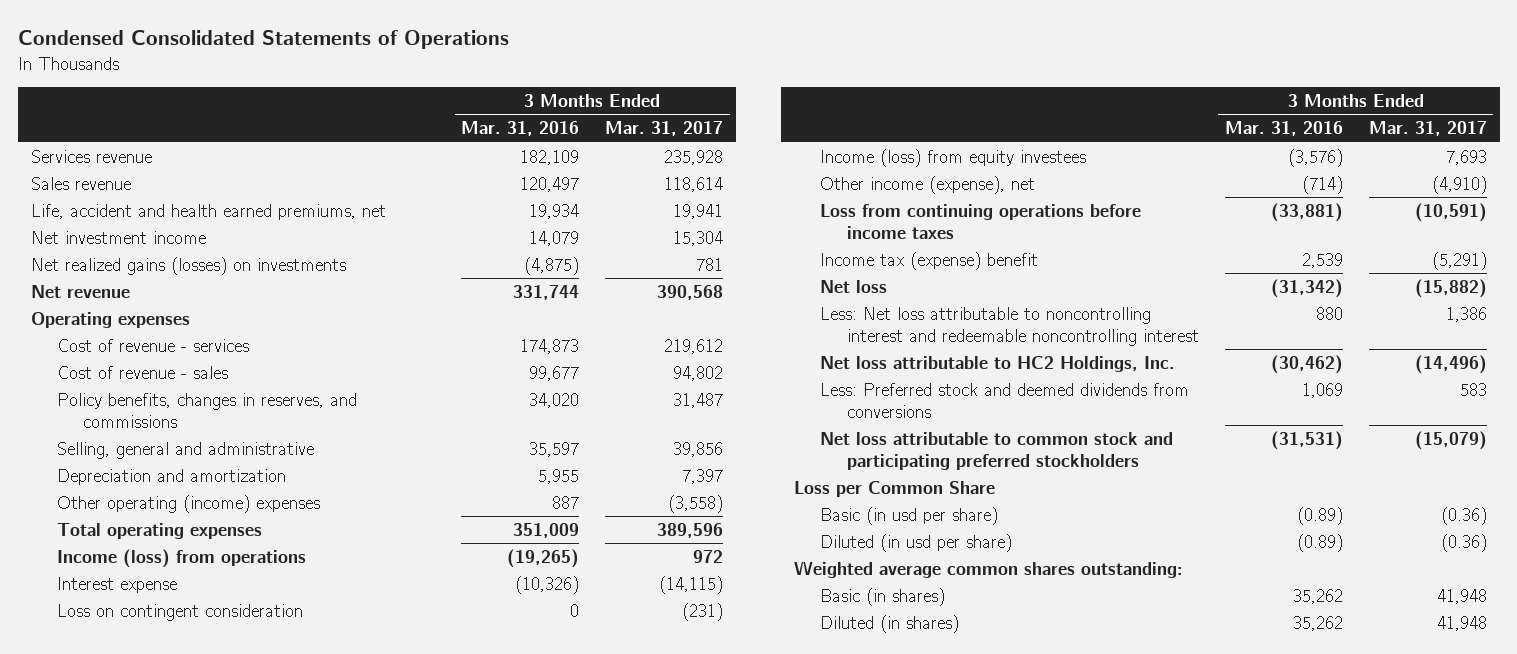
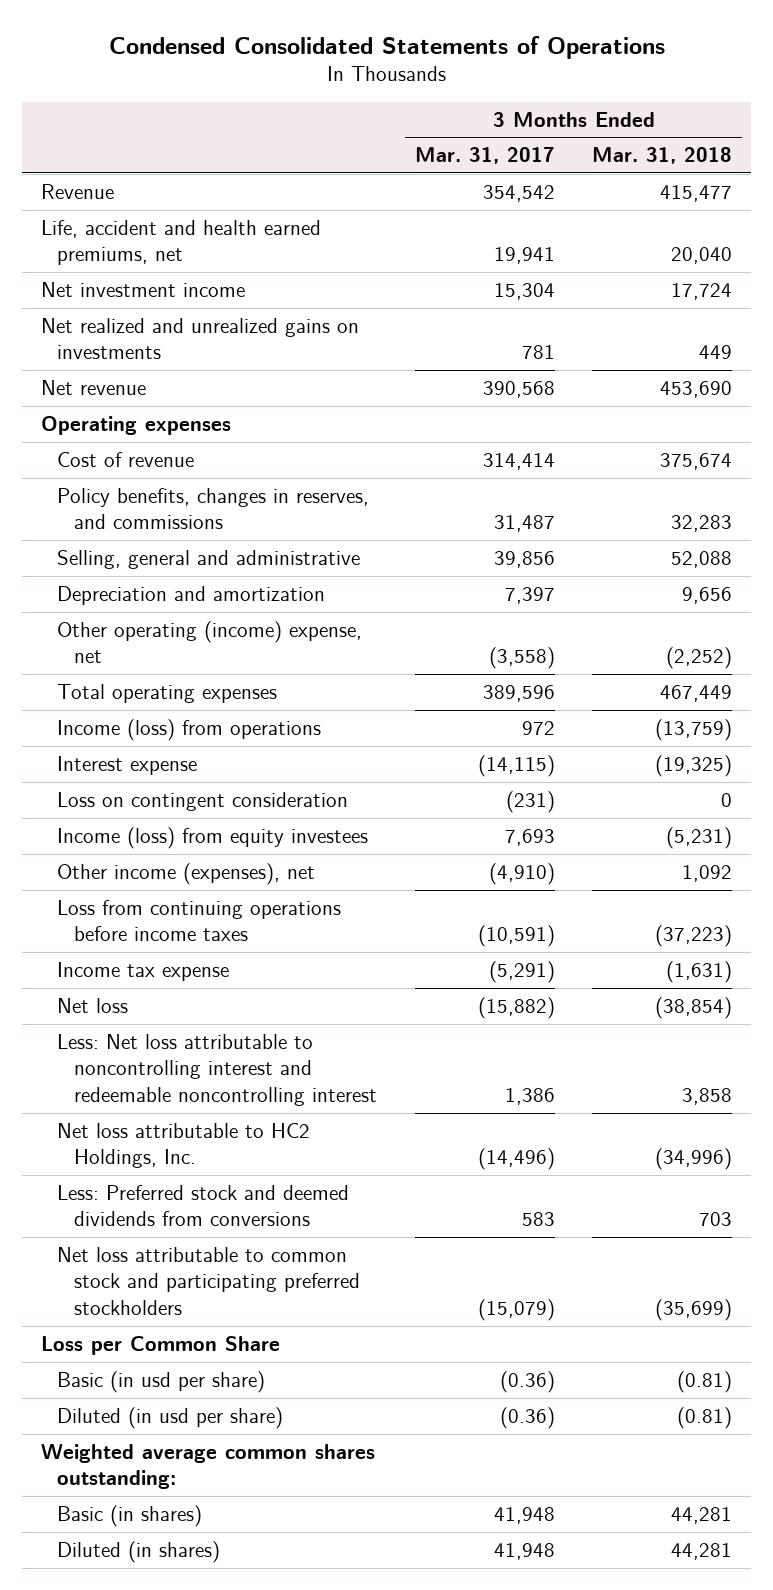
- | 3 Months Ended Mar. 31, 2016 | 3 Months Ended Mar. 31, 2017
+ | 3 Months Ended Mar. 31, 2017 | 3 Months Ended Mar. 31, 2018
- Services revenue | 182,109 | 235,928
- Sales revenue | 120,497 | 118,614
+ Revenue | 354,542 | 415,477
- Net realized gains (losses) on investments | (4,875) | 781
+ Net realized and unrealized gains on investments | 781 | 449
- Cost of revenue - services | 174,873 | 219,612
- Cost of revenue - sales | 99,677 | 94,802
+ Cost of revenue | 314,414 | 375,674
- Other operating (income) expenses | 887 | (3,558)
+ Other operating (income) expense, net | (3,558) | (2,252)
- Other income (expense), net | (714) | (4,910)
+ Other income (expenses), net | (4,910) | 1,092
- Income tax (expense) benefit | 2,539 | (5,291)
+ Income tax expense | (5,291) | (1,631)

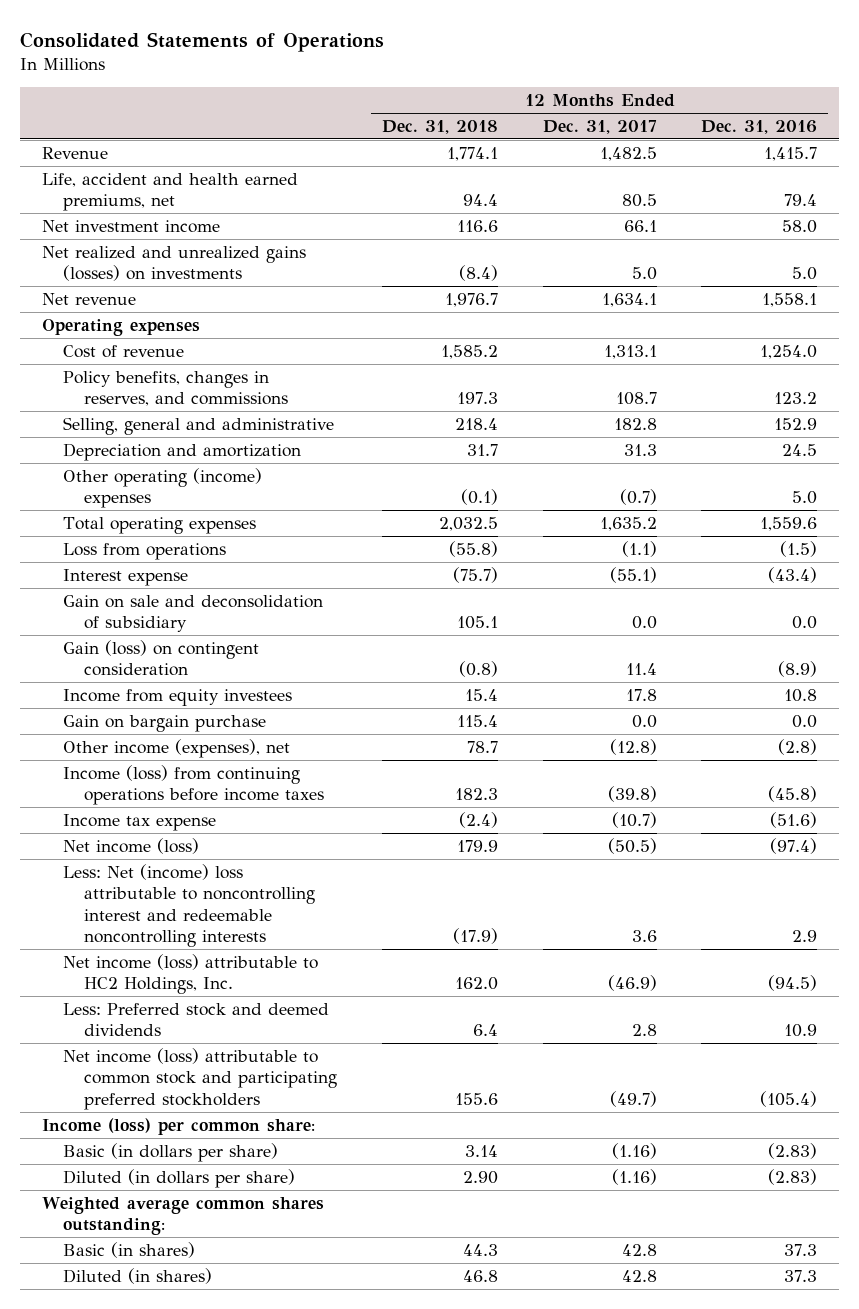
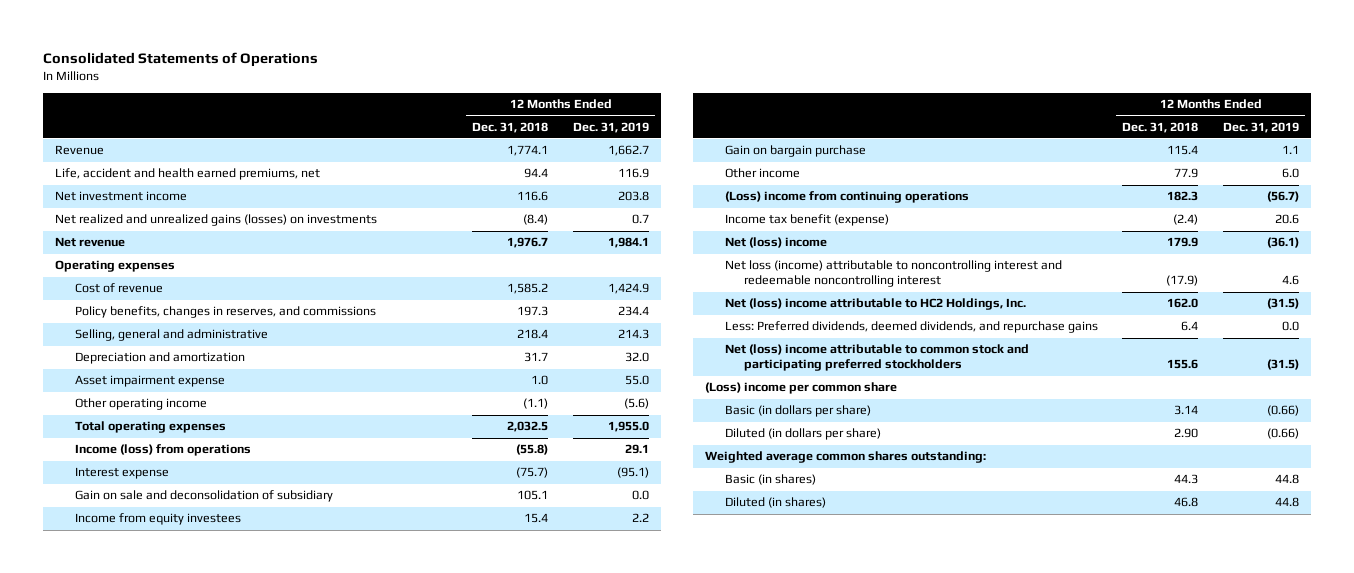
- | 12 Months Ended Dec. 31, 2018 | 12 Months Ended Dec. 31, 2017 | 12 Months Ended Dec. 31, 2016
+ | 12 Months Ended Dec. 31, 2018 | 12 Months Ended Dec. 31, 2019
- Other operating (income) expenses | (0.1) | (0.7) | 5.0
+ Asset impairment expense | 1.0 | 55.0
+ Other operating income | (1.1) | (5.6)
- Loss from operations | (55.8) | (1.1) | (1.5)
+ Income (loss) from operations | (55.8) | 29.1
- Gain (loss) on contingent consideration | (0.8) | 11.4 | (8.9)
- Other income (expenses), net | 78.7 | (12.8) | (2.8)
- Income (loss) from continuing operations before income taxes | 182.3 | (39.8) | (45.8)
- Income tax expense | (2.4) | (10.7) | (51.6)
- Net income (loss) | 179.9 | (50.5) | (97.4)
- Less: Net (income) loss attributable to noncontrolling interest and redeemable noncontrolling interests | (17.9) | 3.6 | 2.9
- Net income (loss) attributable to HC2 Holdings, Inc. | 162.0 | (46.9) | (94.5)
- Less: Preferred stock and deemed dividends | 6.4 | 2.8 | 10.9
- Net income (loss) attributable to common stock and participating preferred stockholders | 155.6 | (49.7) | (105.4)
- Income (loss) per common share:
+ Other income | 77.9 | 6.0
+ (Loss) income from continuing operations | 182.3 | (56.7)
+ Income tax benefit (expense) | (2.4) | 20.6
+ Net (loss) income | 179.9 | (36.1)
+ Net loss (income) attributable to noncontrolling interest and redeemable noncontrolling interest | (17.9) | 4.6
+ Net (loss) income attributable to HC2 Holdings, Inc. | 162.0 | (31.5)
+ Less: Preferred dividends, deemed dividends, and repurchase gains | 6.4 | 0.0
+ Net (loss) income attributable to common stock and participating preferred stockholders | 155.6 | (31.5)
+ (Loss) income per common share

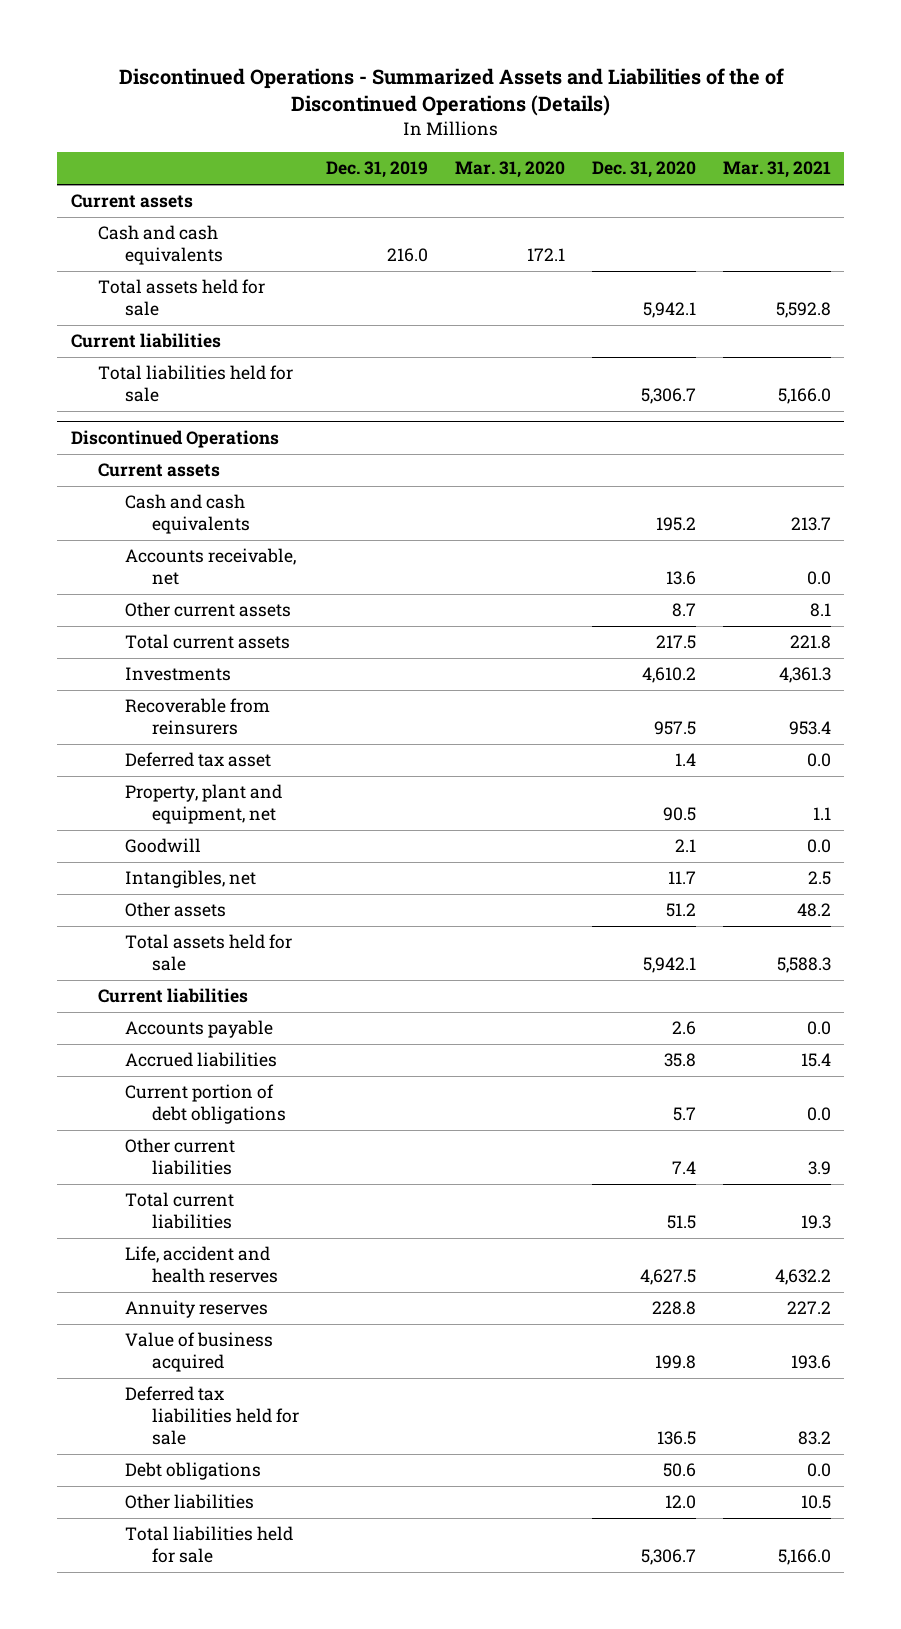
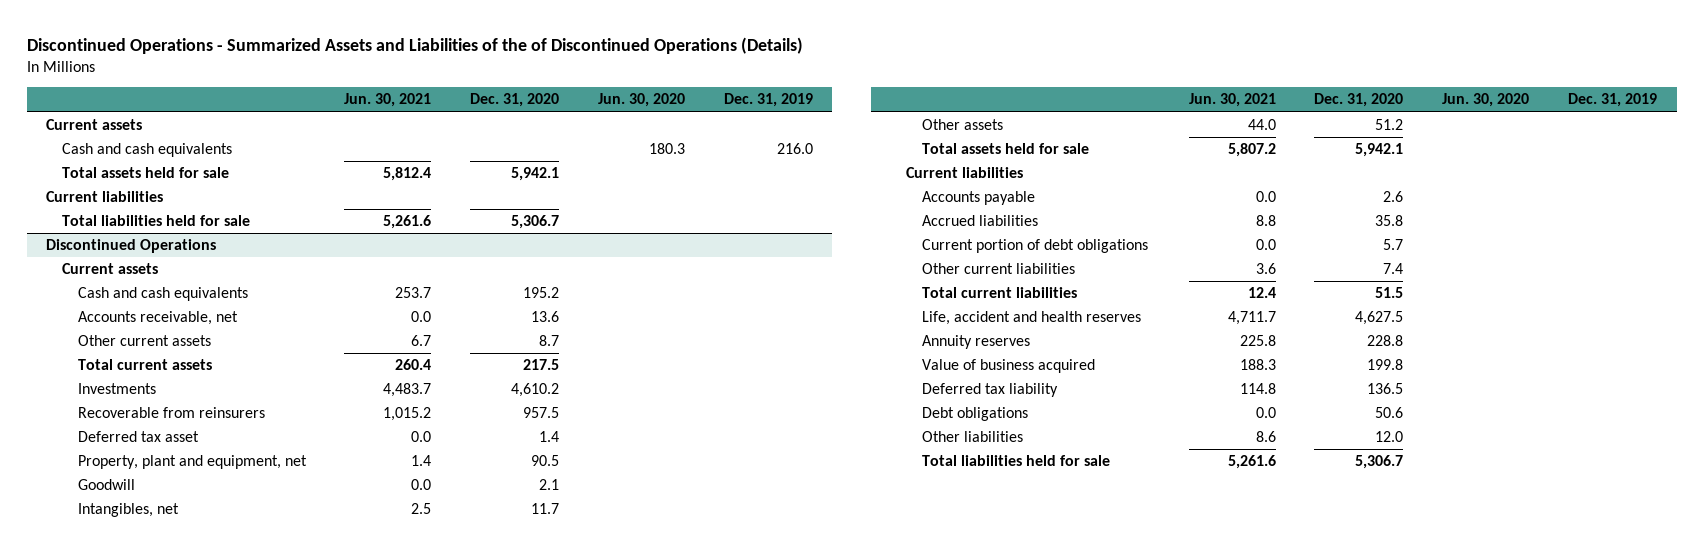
- | Dec. 31, 2019 | Mar. 31, 2020 | Dec. 31, 2020 | Mar. 31, 2021
+ | Jun. 30, 2021 | Dec. 31, 2020 | Jun. 30, 2020 | Dec. 31, 2019
@ Discontinued Operations
- Deferred tax liabilities held for sale | | | 136.5 | 83.2
+ Deferred tax liability | 114.8 | 136.5 | |

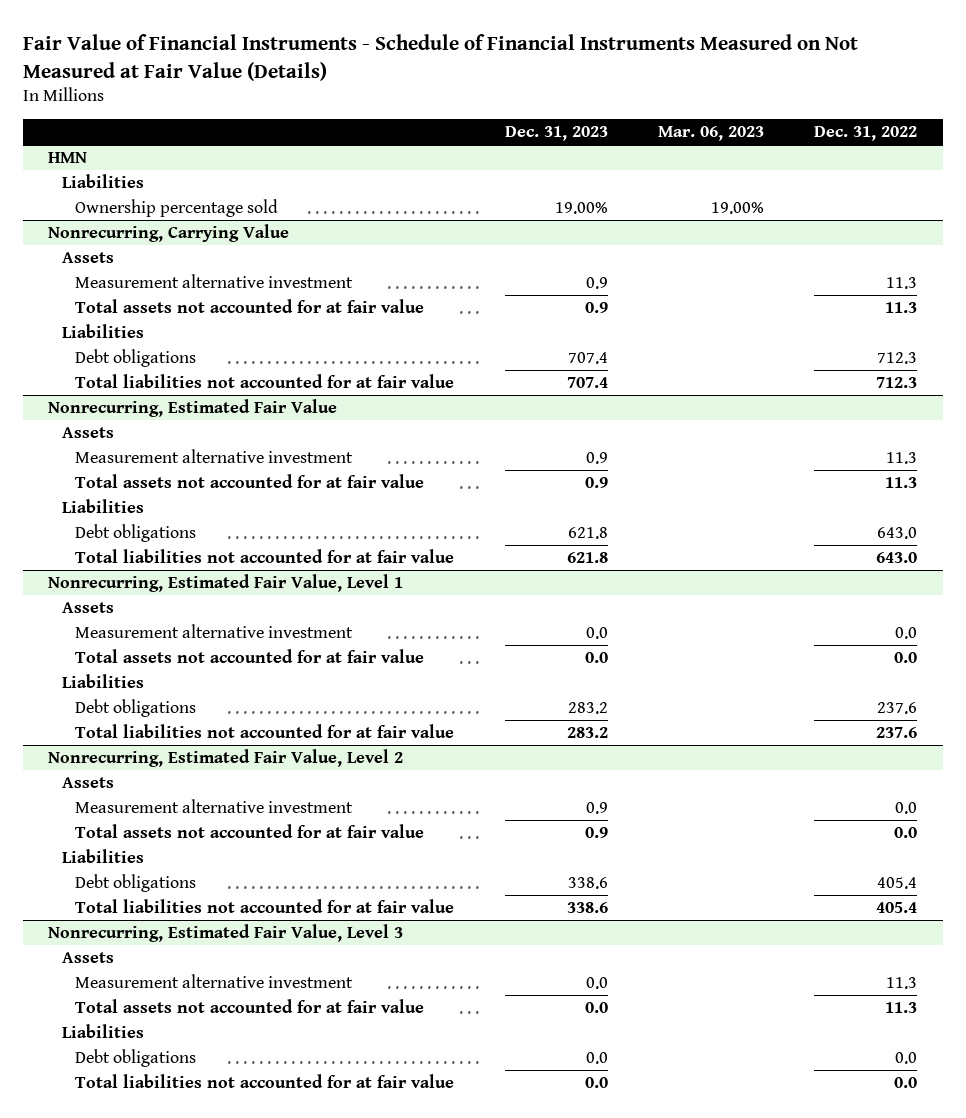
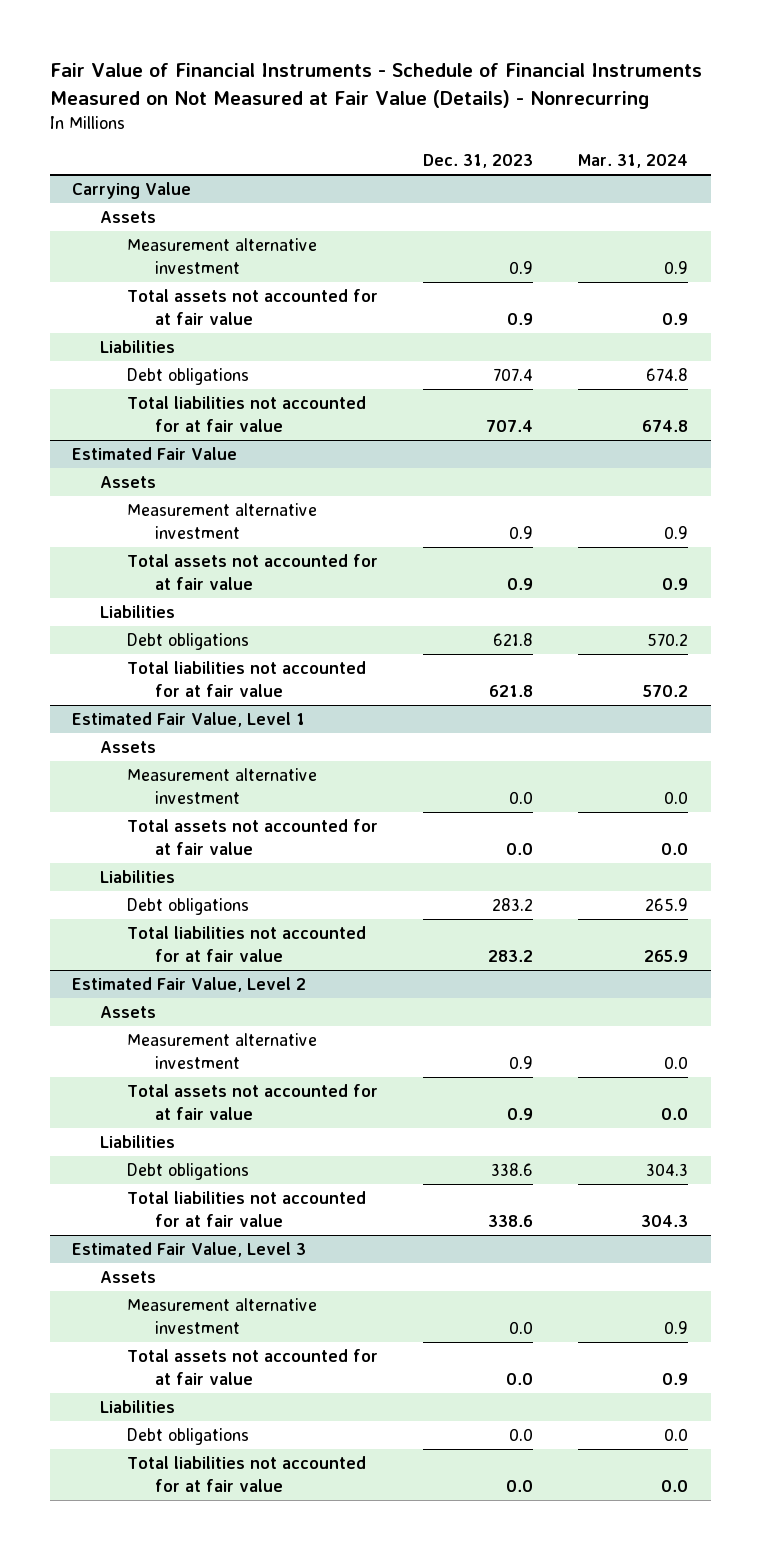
- Fair Value of Financial Instruments - Schedule of Financial Instruments Measured on Not Measured at Fair Value (Details)
+ Fair Value of Financial Instruments - Schedule of Financial Instruments Measured on Not Measured at Fair Value (Details) - Nonrecurring
- | Dec. 31, 2023 | Mar. 06, 2023 | Dec. 31, 2022
+ | Dec. 31, 2023 | Mar. 31, 2024
- HMN
- Liabilities
- Ownership percentage sold | 19.00% | 19.00% |
- Nonrecurring, Carrying Value
+ Carrying Value
- Nonrecurring, Estimated Fair Value
+ Estimated Fair Value
- Nonrecurring, Estimated Fair Value, Level 1
+ Estimated Fair Value, Level 1
- Nonrecurring, Estimated Fair Value, Level 2
+ Estimated Fair Value, Level 2
- Nonrecurring, Estimated Fair Value, Level 3
+ Estimated Fair Value, Level 3

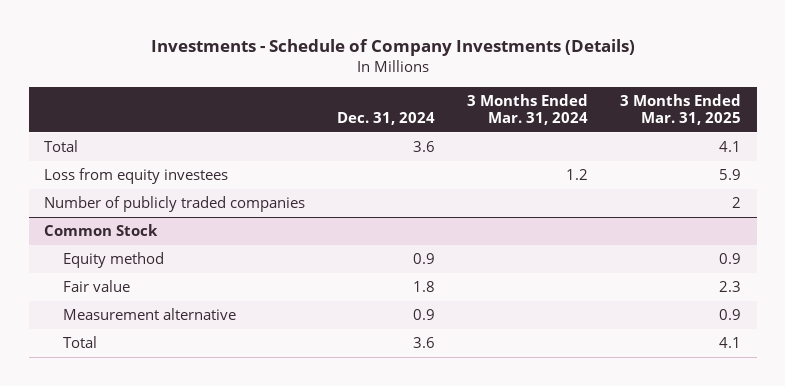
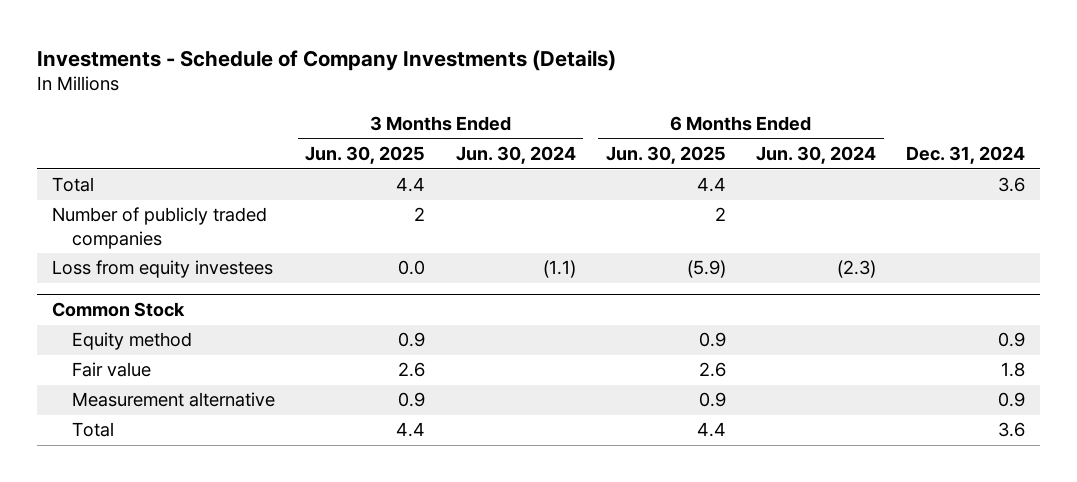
- | Dec. 31, 2024 | 3 Months Ended Mar. 31, 2024 | 3 Months Ended Mar. 31, 2025
+ | 3 Months Ended Jun. 30, 2025 | 3 Months Ended Jun. 30, 2024 | 6 Months Ended Jun. 30, 2025 | 6 Months Ended Jun. 30, 2024 | Dec. 31, 2024
moved down: Loss from equity investees | 0.0 | (1.1) | (5.9) | (2.3) |

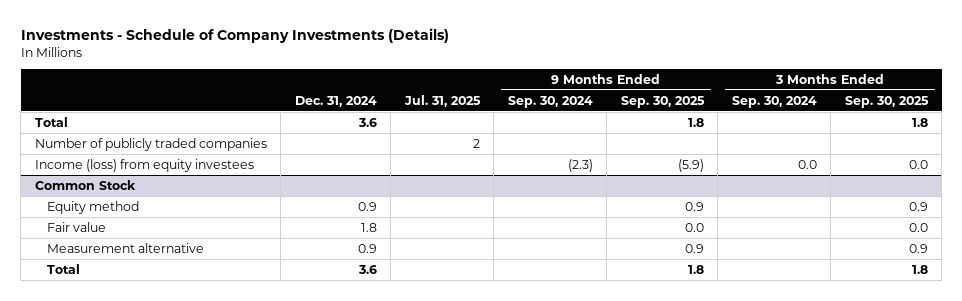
- | 3 Months Ended Jun. 30, 2025 | 3 Months Ended Jun. 30, 2024 | 6 Months Ended Jun. 30, 2025 | 6 Months Ended Jun. 30, 2024 | Dec. 31, 2024
+ | Dec. 31, 2024 | Jul. 31, 2025 | 9 Months Ended Sep. 30, 2024 | 9 Months Ended Sep. 30, 2025 | 3 Months Ended Sep. 30, 2024 | 3 Months Ended Sep. 30, 2025
- Loss from equity investees | 0.0 | (1.1) | (5.9) | (2.3) |
+ Income (loss) from equity investees | | | (2.3) | (5.9) | 0.0 | 0.0

